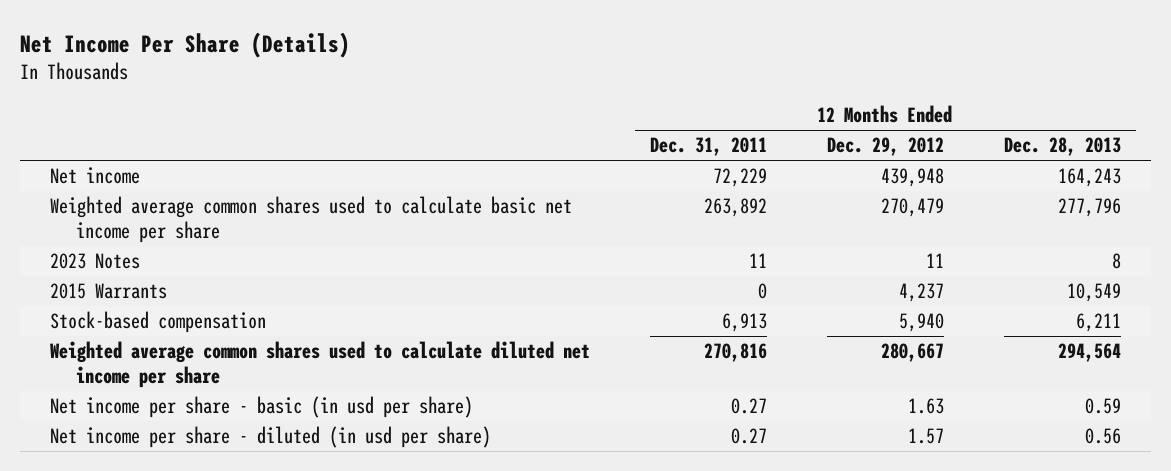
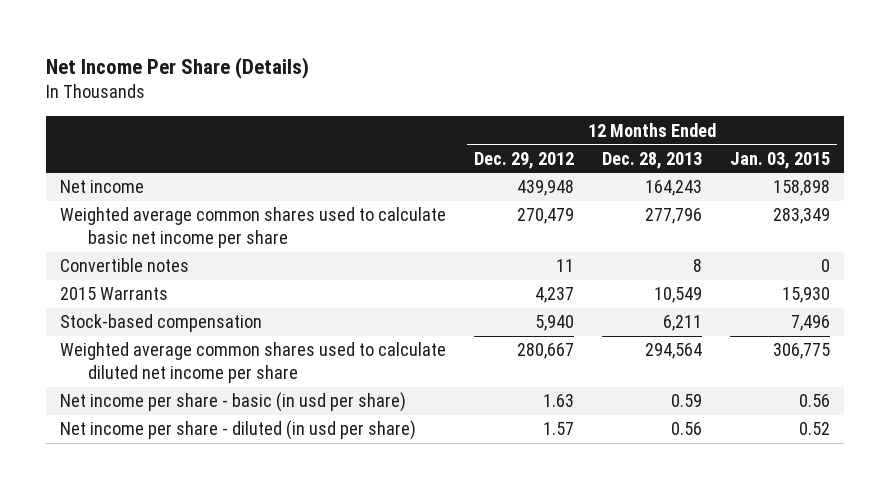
- | 12 Months Ended Dec. 31, 2011 | 12 Months Ended Dec. 29, 2012 | 12 Months Ended Dec. 28, 2013
+ | 12 Months Ended Dec. 29, 2012 | 12 Months Ended Dec. 28, 2013 | 12 Months Ended Jan. 03, 2015
- 2023 Notes | 11 | 11 | 8
+ Convertible notes | 11 | 8 | 0

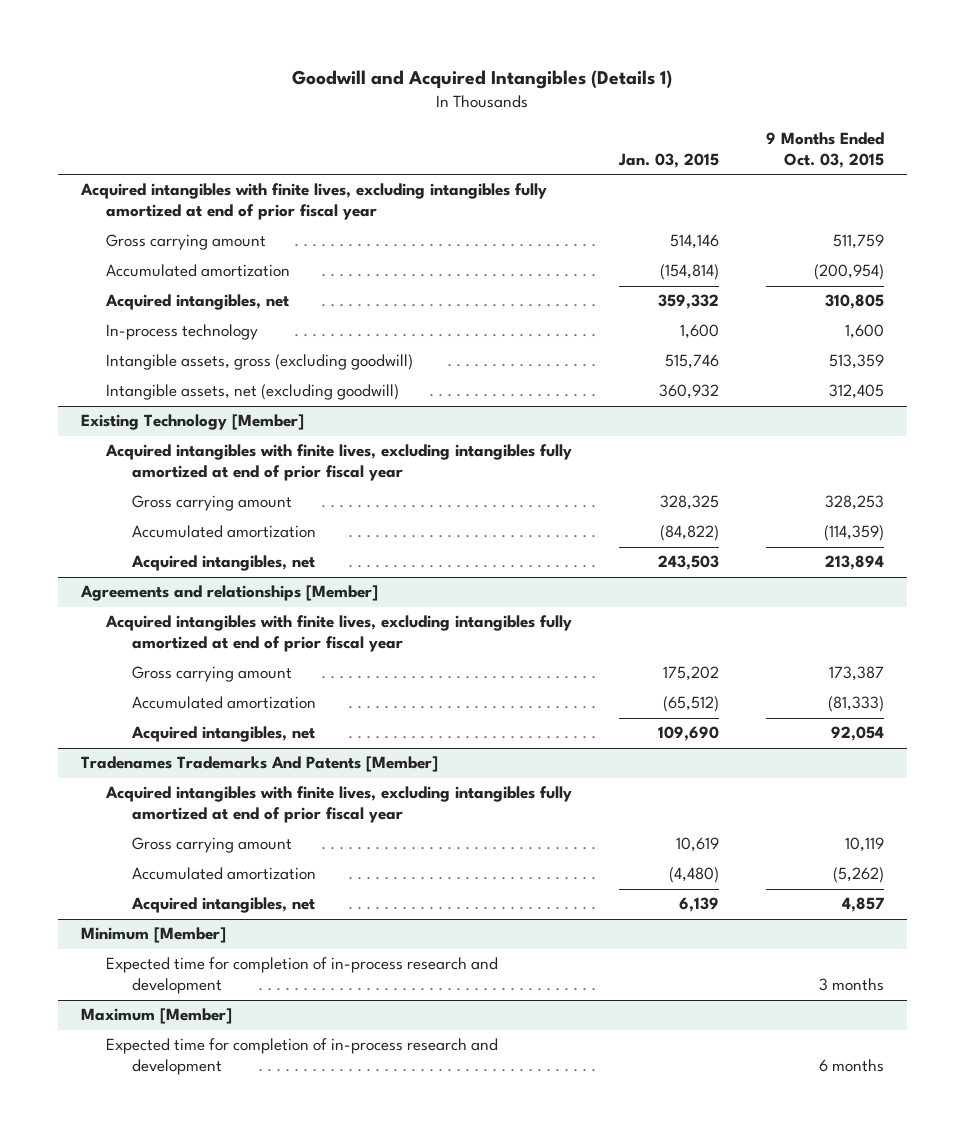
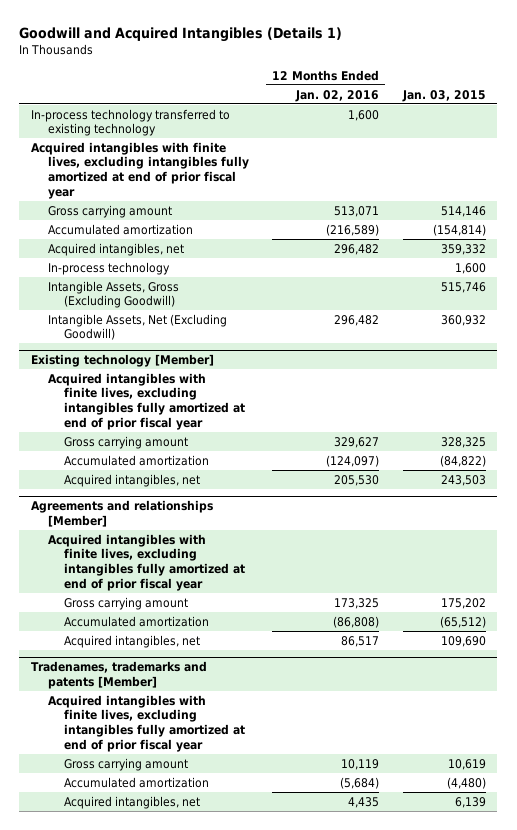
- | Jan. 03, 2015 | 9 Months Ended Oct. 03, 2015
+ | 12 Months Ended Jan. 02, 2016 | Jan. 03, 2015
+ In-process technology transferred to existing technology | 1,600 |
- Intangible assets, gross (excluding goodwill) | 515,746 | 513,359
- Intangible assets, net (excluding goodwill) | 360,932 | 312,405
- Existing Technology [Member]
+ Intangible Assets, Gross (Excluding Goodwill) | | 515,746
+ Intangible Assets, Net (Excluding Goodwill) | 296,482 | 360,932
+ Existing technology [Member]
- Tradenames Trademarks And Patents [Member]
+ Tradenames, trademarks and patents [Member]
- Minimum [Member]
- Expected time for completion of in-process research and development | | 3 months
- Maximum [Member]
- Expected time for completion of in-process research and development | | 6 months

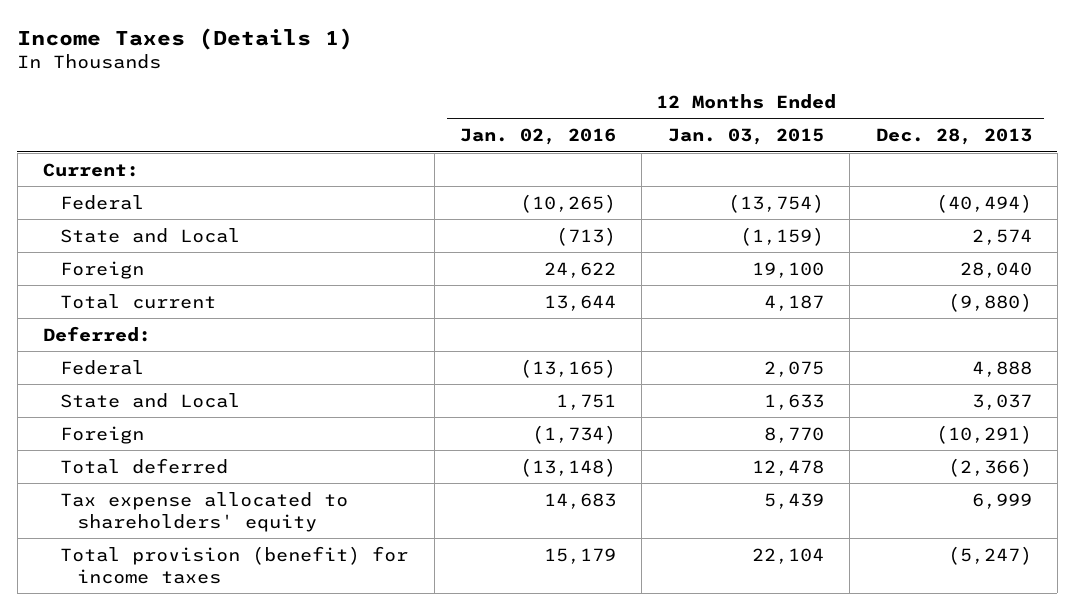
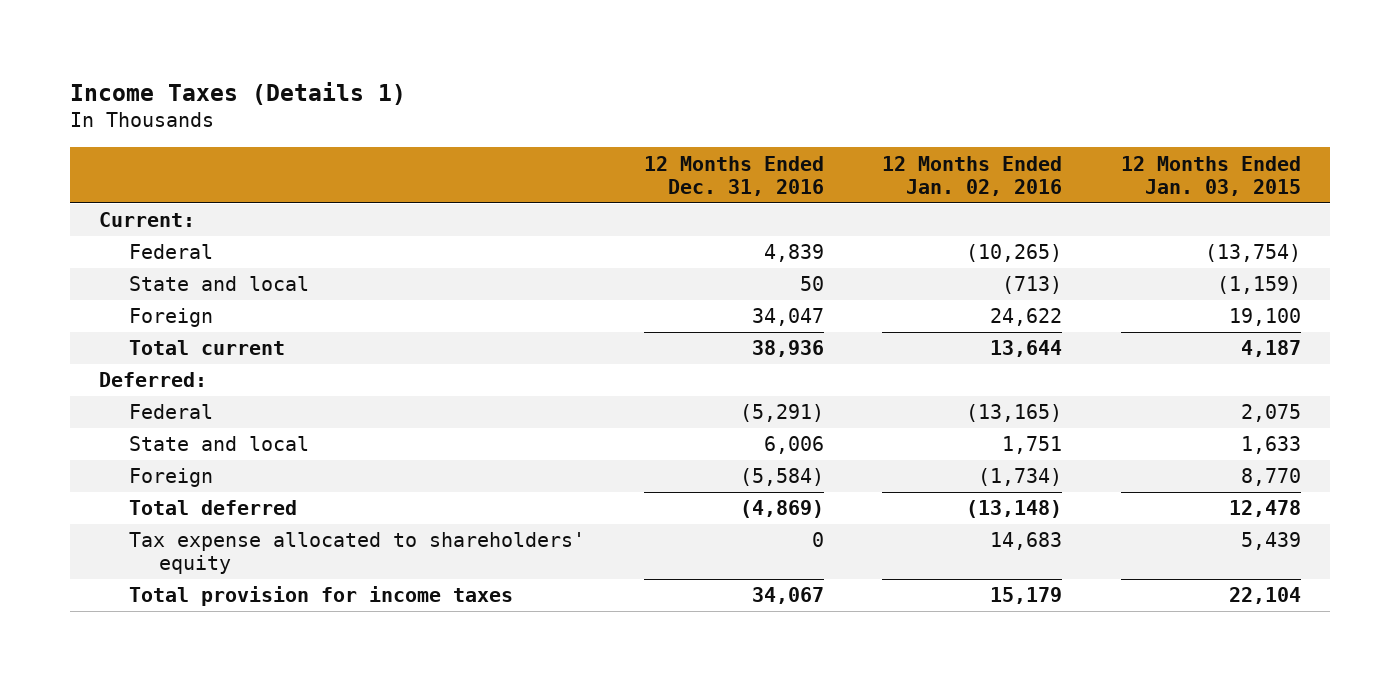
- | 12 Months Ended Jan. 02, 2016 | 12 Months Ended Jan. 03, 2015 | 12 Months Ended Dec. 28, 2013
+ | 12 Months Ended Dec. 31, 2016 | 12 Months Ended Jan. 02, 2016 | 12 Months Ended Jan. 03, 2015
- State and Local | (713) | (1,159) | 2,574
+ State and local | 50 | (713) | (1,159)
- State and Local | 1,751 | 1,633 | 3,037
+ State and local | 6,006 | 1,751 | 1,633
- Total provision (benefit) for income taxes | 15,179 | 22,104 | (5,247)
+ Total provision for income taxes | 34,067 | 15,179 | 22,104

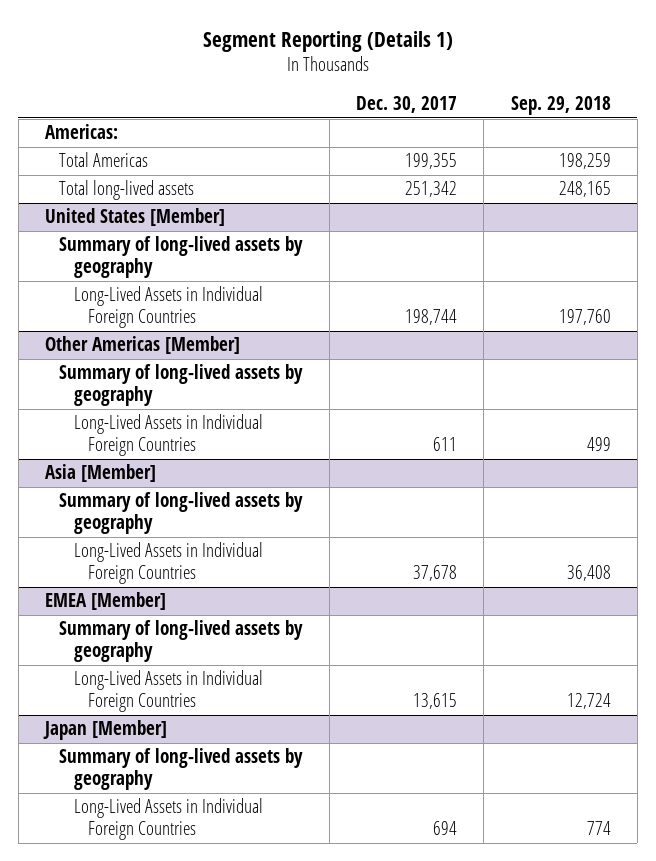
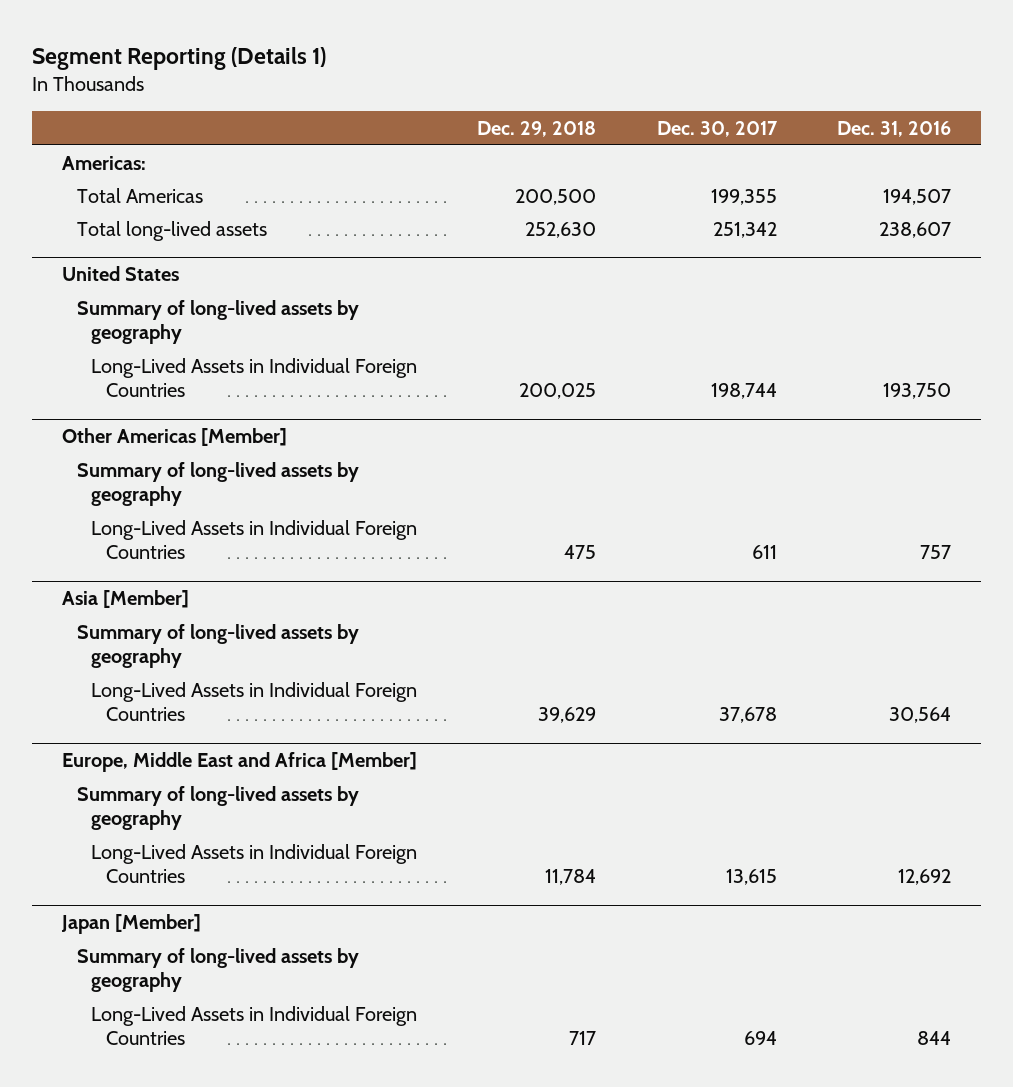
- | Dec. 30, 2017 | Sep. 29, 2018
+ | Dec. 29, 2018 | Dec. 30, 2017 | Dec. 31, 2016
- United States [Member]
+ United States
- EMEA [Member]
+ Europe, Middle East and Africa [Member]

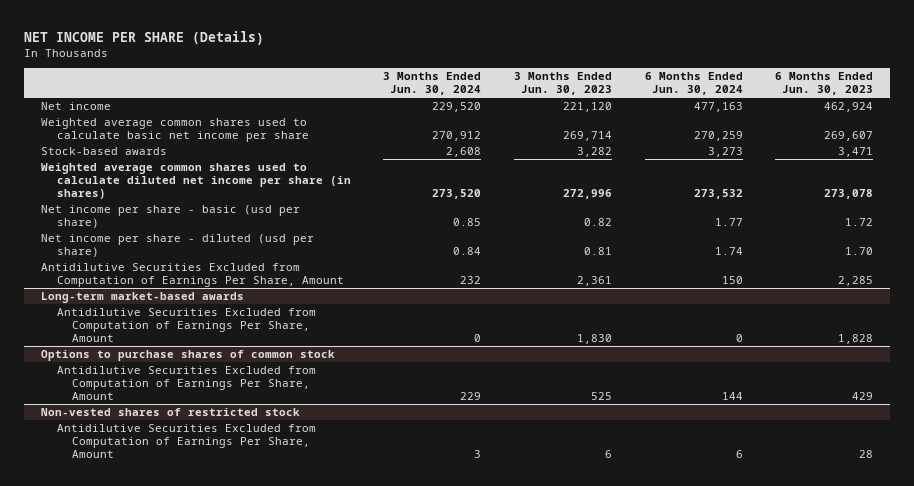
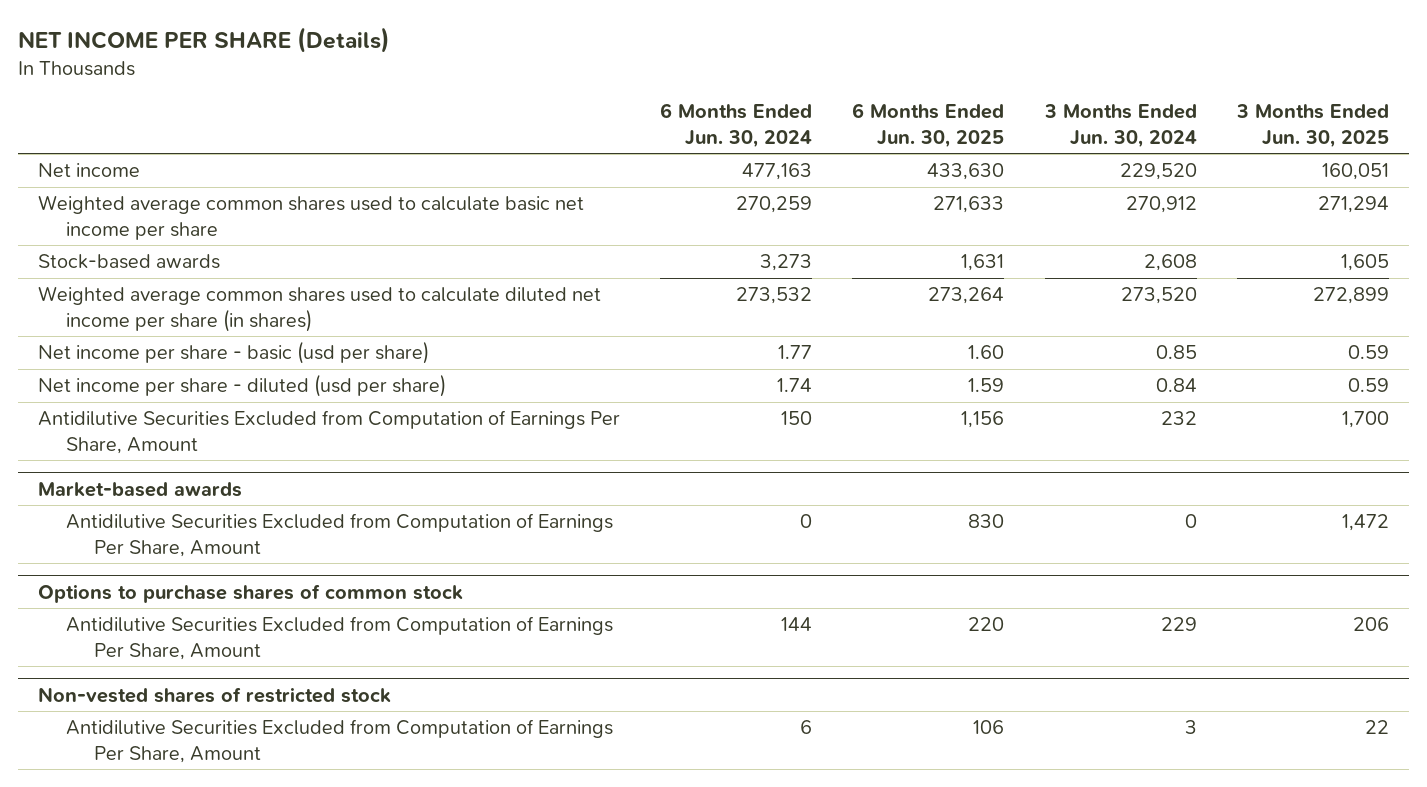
- | 3 Months Ended Jun. 30, 2024 | 3 Months Ended Jun. 30, 2023 | 6 Months Ended Jun. 30, 2024 | 6 Months Ended Jun. 30, 2023
+ | 6 Months Ended Jun. 30, 2024 | 6 Months Ended Jun. 30, 2025 | 3 Months Ended Jun. 30, 2024 | 3 Months Ended Jun. 30, 2025
- Long-term market-based awards
+ Market-based awards

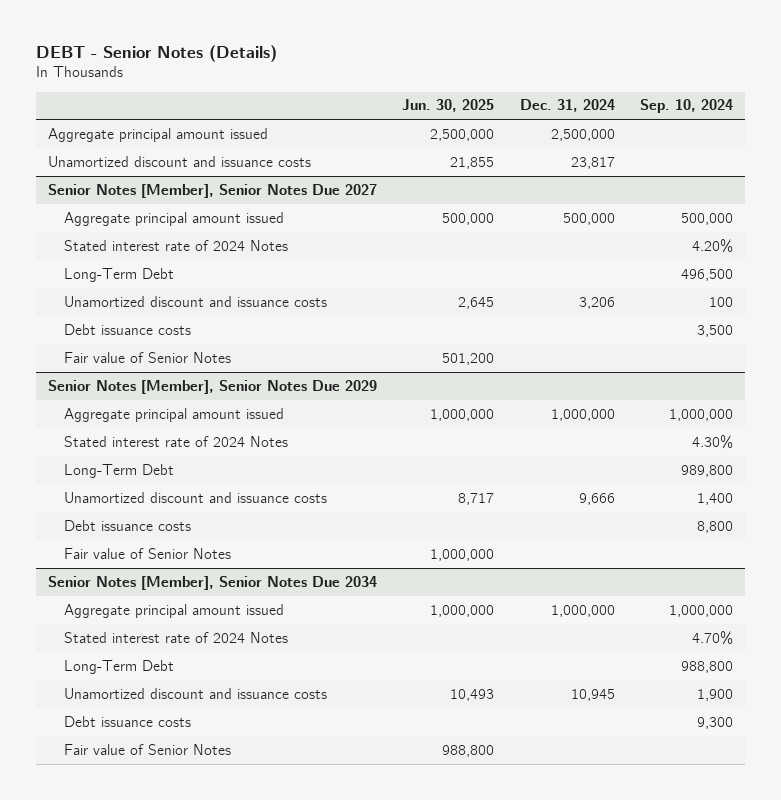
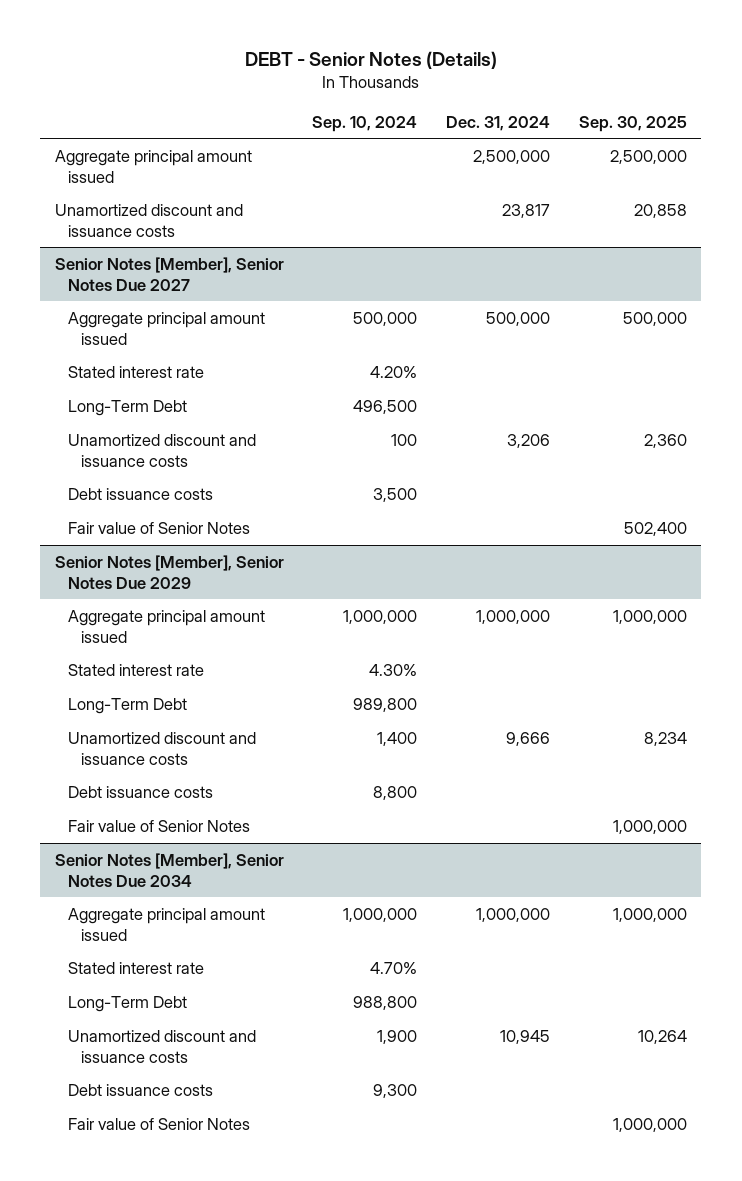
- | Jun. 30, 2025 | Dec. 31, 2024 | Sep. 10, 2024
+ | Sep. 10, 2024 | Dec. 31, 2024 | Sep. 30, 2025
@ Senior Notes [Member], Senior Notes Due 2027
- Stated interest rate of 2024 Notes | | | 4.20%
+ Stated interest rate | 4.20% | |
@ Senior Notes [Member], Senior Notes Due 2029
- Stated interest rate of 2024 Notes | | | 4.30%
+ Stated interest rate | 4.30% | |
@ Senior Notes [Member], Senior Notes Due 2034
- Stated interest rate of 2024 Notes | | | 4.70%
+ Stated interest rate | 4.70% | |

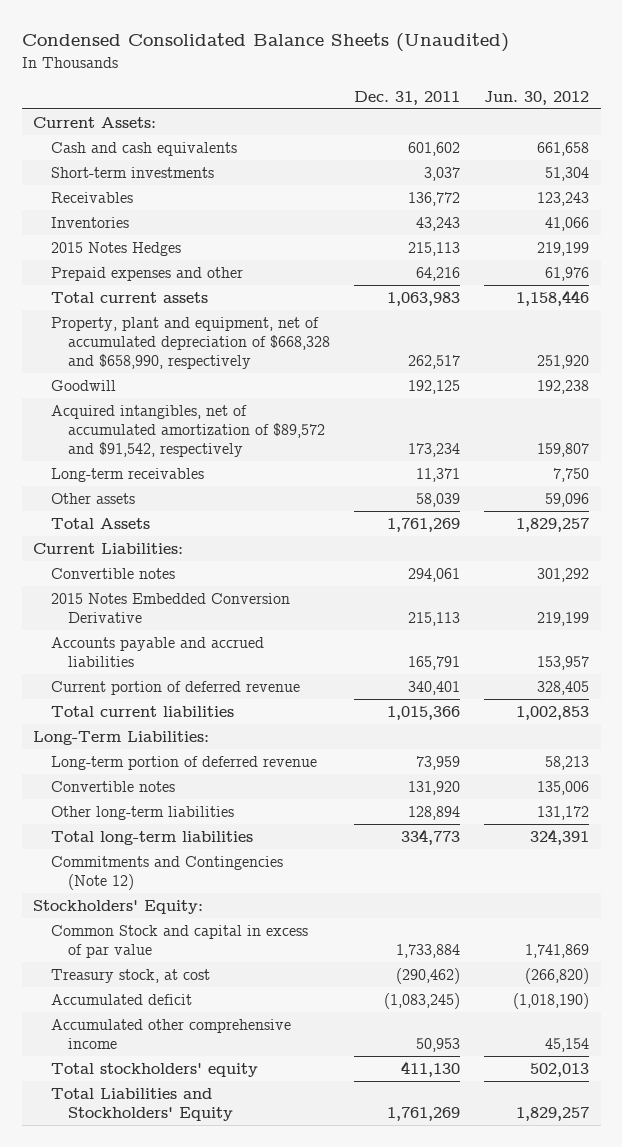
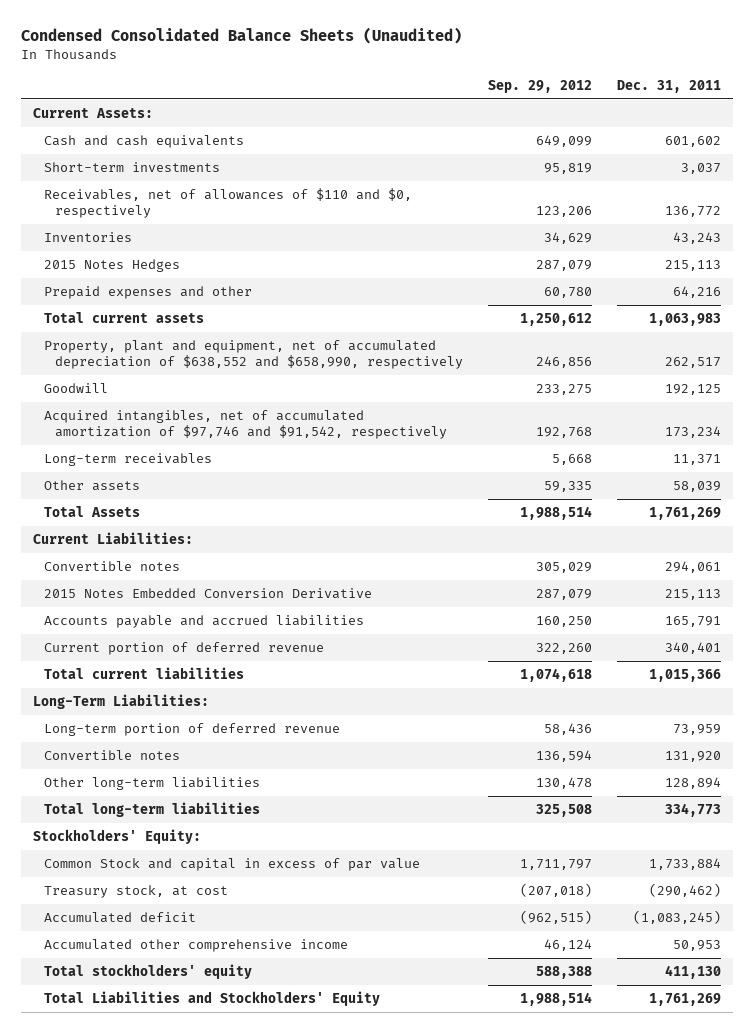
- | Dec. 31, 2011 | Jun. 30, 2012
+ | Sep. 29, 2012 | Dec. 31, 2011
- Receivables | 136,772 | 123,243
+ Receivables, net of allowances of $110 and $0, respectively | 123,206 | 136,772
- Property, plant and equipment, net of accumulated depreciation of $668,328 and $658,990, respectively | 262,517 | 251,920
+ Property, plant and equipment, net of accumulated depreciation of $638,552 and $658,990, respectively | 246,856 | 262,517
- Acquired intangibles, net of accumulated amortization of $89,572 and $91,542, respectively | 173,234 | 159,807
+ Acquired intangibles, net of accumulated amortization of $97,746 and $91,542, respectively | 192,768 | 173,234
- Commitments and Contingencies (Note 12)

